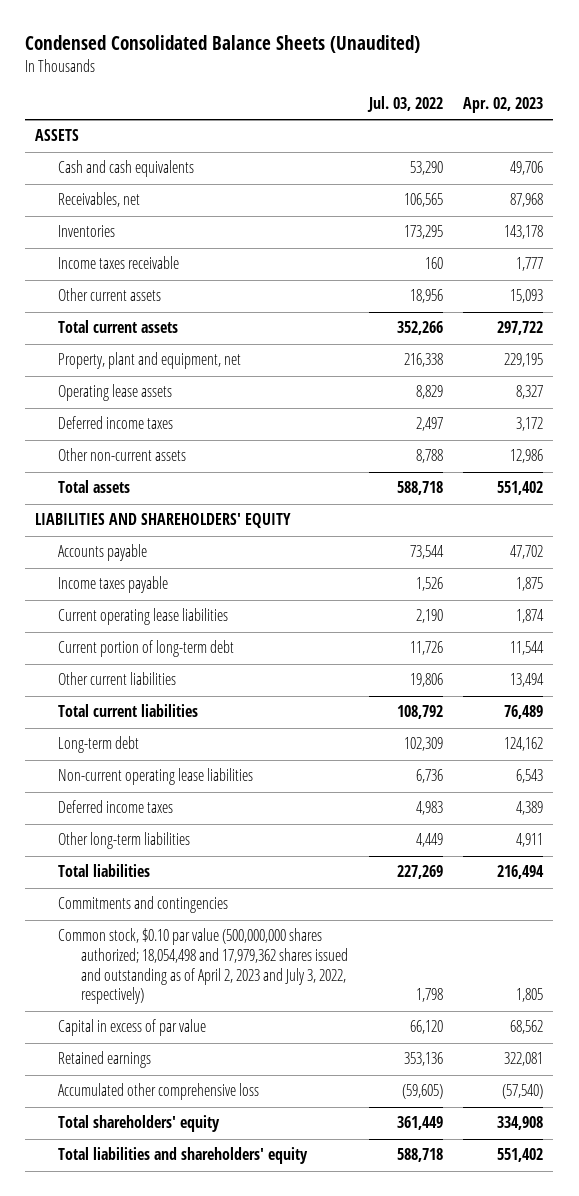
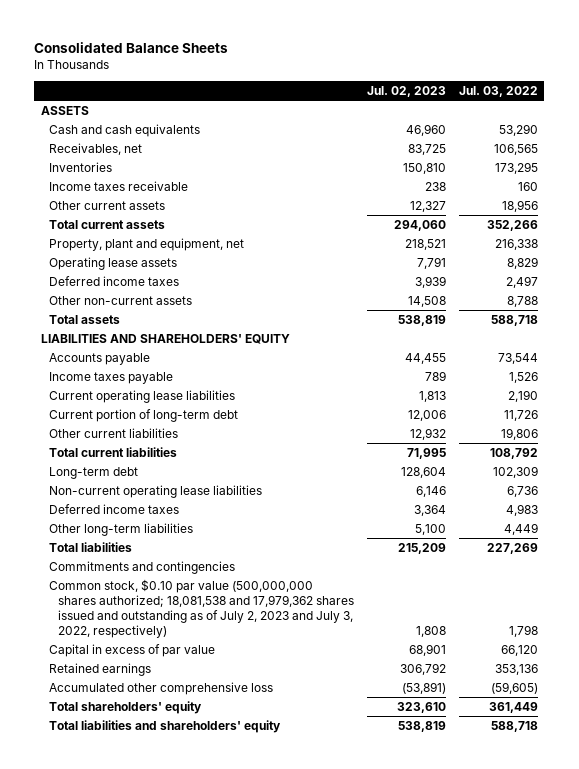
- Condensed Consolidated Balance Sheets (Unaudited)
+ Consolidated Balance Sheets
- | Jul. 03, 2022 | Apr. 02, 2023
+ | Jul. 02, 2023 | Jul. 03, 2022
- Common stock, $0.10 par value (500,000,000 shares authorized; 18,054,498 and 17,979,362 shares issued and outstanding as of April 2, 2023 and July 3, 2022, respectively) | 1,798 | 1,805
+ Common stock, $0.10 par value (500,000,000 shares authorized; 18,081,538 and 17,979,362 shares issued and outstanding as of July 2, 2023 and July 3, 2022, respectively) | 1,808 | 1,798

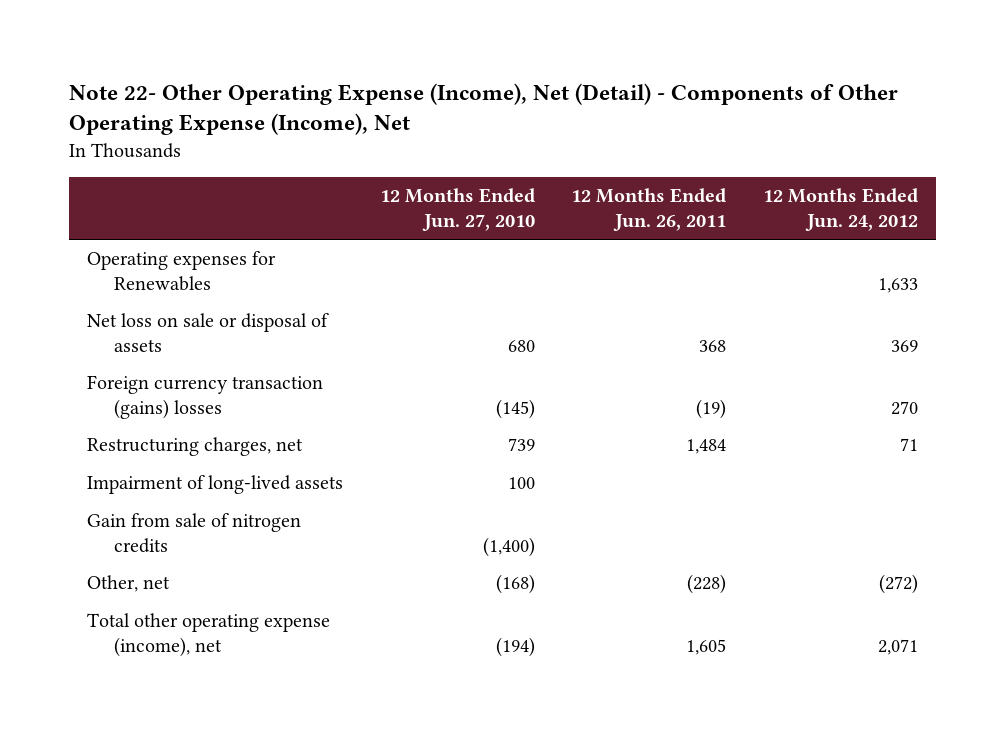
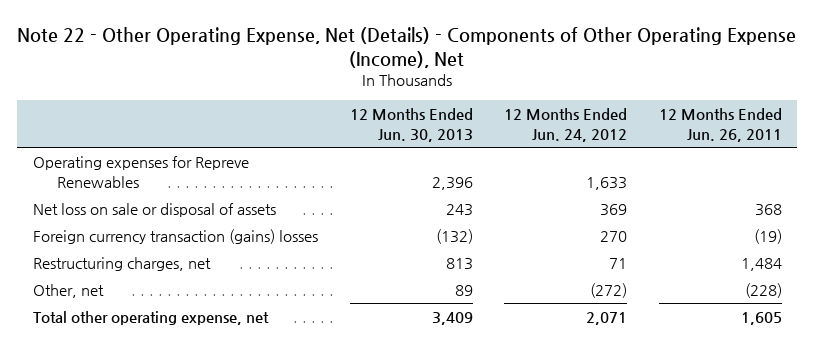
- Note 22- Other Operating Expense (Income), Net (Detail) - Components of Other Operating Expense (Income), Net
+ Note 22 - Other Operating Expense, Net (Details) - Components of Other Operating Expense (Income), Net
- | 12 Months Ended Jun. 27, 2010 | 12 Months Ended Jun. 26, 2011 | 12 Months Ended Jun. 24, 2012
+ | 12 Months Ended Jun. 30, 2013 | 12 Months Ended Jun. 24, 2012 | 12 Months Ended Jun. 26, 2011
- Operating expenses for Renewables | | | 1,633
+ Operating expenses for Repreve Renewables | 2,396 | 1,633 |
- Impairment of long-lived assets | 100 | |
- Gain from sale of nitrogen credits | (1,400) | |
- Total other operating expense (income), net | (194) | 1,605 | 2,071
+ Total other operating expense, net | 3,409 | 2,071 | 1,605

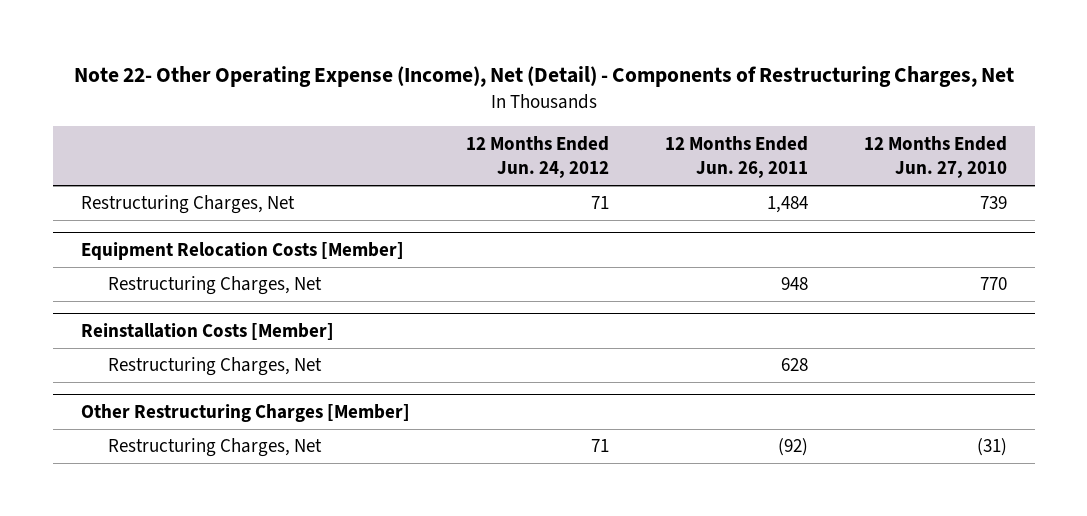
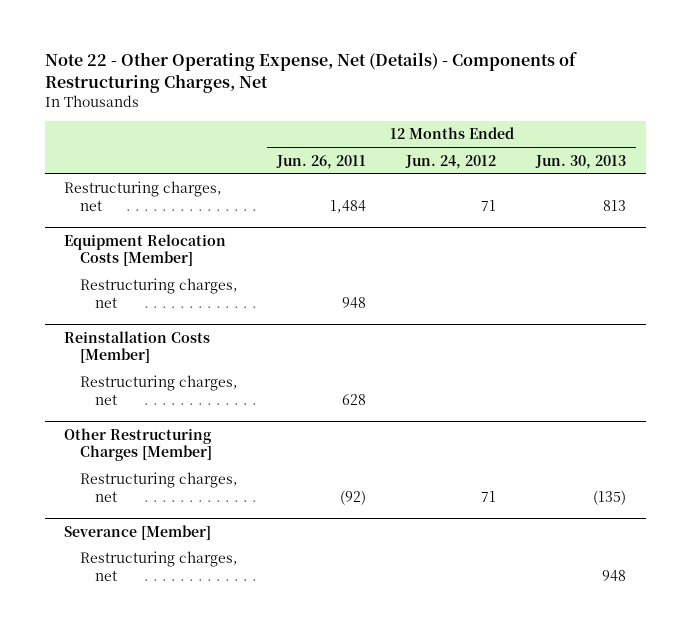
- Note 22- Other Operating Expense (Income), Net (Detail) - Components of Restructuring Charges, Net
+ Note 22 - Other Operating Expense, Net (Details) - Components of Restructuring Charges, Net
- | 12 Months Ended Jun. 24, 2012 | 12 Months Ended Jun. 26, 2011 | 12 Months Ended Jun. 27, 2010
+ | 12 Months Ended Jun. 26, 2011 | 12 Months Ended Jun. 24, 2012 | 12 Months Ended Jun. 30, 2013
- Restructuring Charges, Net | 71 | 1,484 | 739
+ Restructuring charges, net | 1,484 | 71 | 813
@ Equipment Relocation Costs [Member]
- Restructuring Charges, Net | | 948 | 770
+ Restructuring charges, net | 948 | |
@ Reinstallation Costs [Member]
- Restructuring Charges, Net | | 628 |
+ Restructuring charges, net | 628 | |
@ Other Restructuring Charges [Member]
- Restructuring Charges, Net | 71 | (92) | (31)
+ Restructuring charges, net | (92) | 71 | (135)
+ Severance [Member]
+ Restructuring charges, net | | | 948

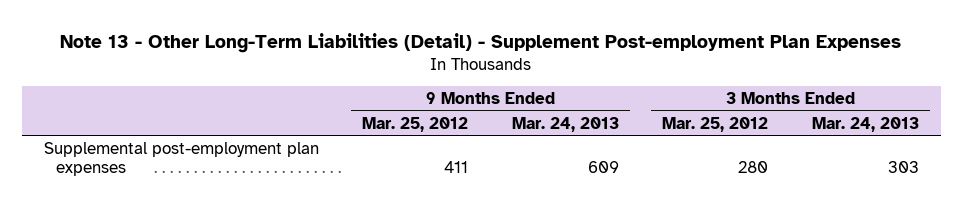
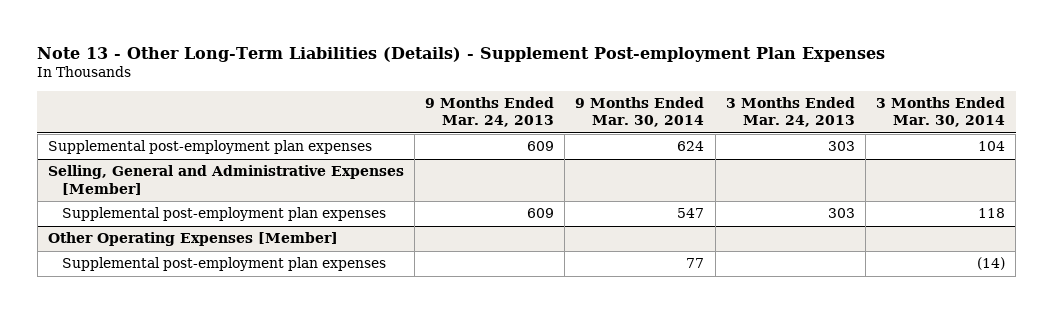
- Note 13 - Other Long-Term Liabilities (Detail) - Supplement Post-employment Plan Expenses
+ Note 13 - Other Long-Term Liabilities (Details) - Supplement Post-employment Plan Expenses
- | 9 Months Ended Mar. 25, 2012 | 9 Months Ended Mar. 24, 2013 | 3 Months Ended Mar. 25, 2012 | 3 Months Ended Mar. 24, 2013
+ | 9 Months Ended Mar. 24, 2013 | 9 Months Ended Mar. 30, 2014 | 3 Months Ended Mar. 24, 2013 | 3 Months Ended Mar. 30, 2014
+ Selling, General and Administrative Expenses [Member]
+ Supplemental post-employment plan expenses | 609 | 547 | 303 | 118
+ Other Operating Expenses [Member]
+ Supplemental post-employment plan expenses | | 77 | | (14)

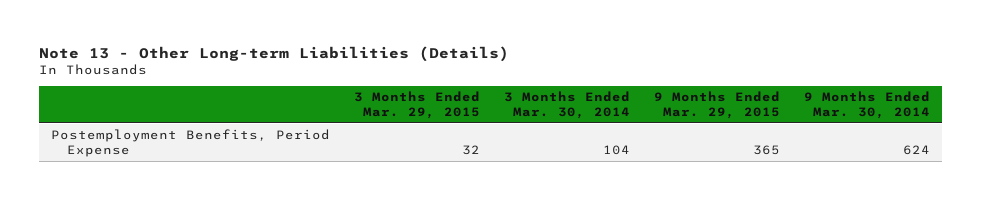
- Note 13 - Other Long-Term Liabilities (Details) - Supplement Post-employment Plan Expenses
+ Note 13 - Other Long-term Liabilities (Details)
- | 9 Months Ended Mar. 24, 2013 | 9 Months Ended Mar. 30, 2014 | 3 Months Ended Mar. 24, 2013 | 3 Months Ended Mar. 30, 2014
+ | 3 Months Ended Mar. 29, 2015 | 3 Months Ended Mar. 30, 2014 | 9 Months Ended Mar. 29, 2015 | 9 Months Ended Mar. 30, 2014
- Supplemental post-employment plan expenses | 609 | 624 | 303 | 104
- Selling, General and Administrative Expenses [Member]
- Supplemental post-employment plan expenses | 609 | 547 | 303 | 118
- Other Operating Expenses [Member]
- Supplemental post-employment plan expenses | | 77 | | (14)
+ Postemployment Benefits, Period Expense | 32 | 104 | 365 | 624

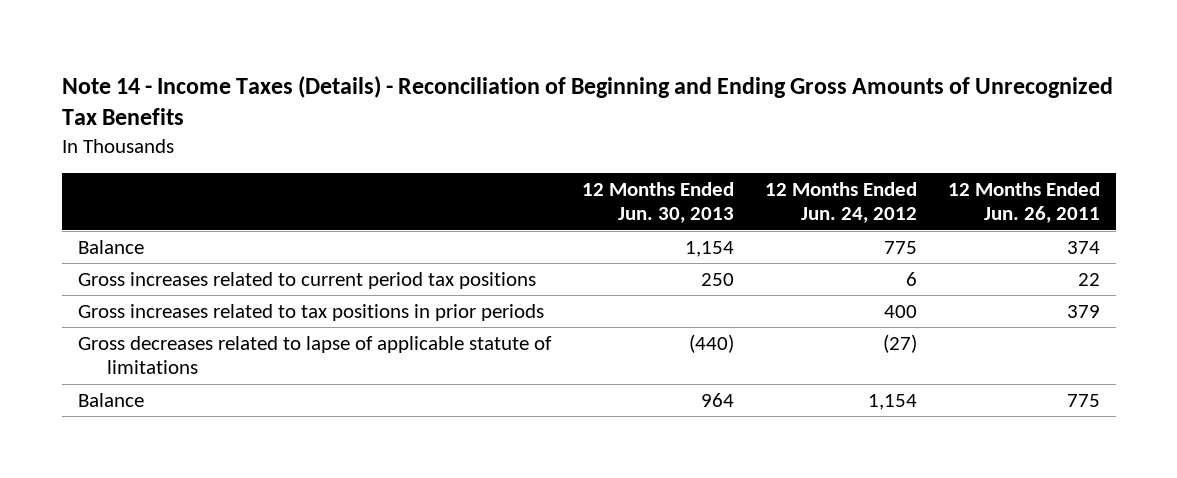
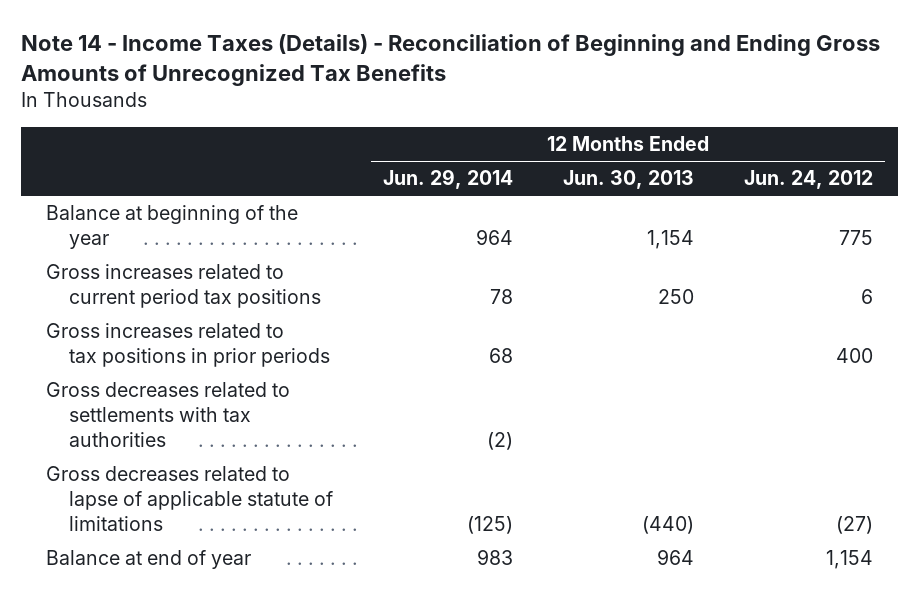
- | 12 Months Ended Jun. 30, 2013 | 12 Months Ended Jun. 24, 2012 | 12 Months Ended Jun. 26, 2011
+ | 12 Months Ended Jun. 29, 2014 | 12 Months Ended Jun. 30, 2013 | 12 Months Ended Jun. 24, 2012
- Balance | 1,154 | 775 | 374
+ Balance at beginning of the year | 964 | 1,154 | 775
+ Gross decreases related to settlements with tax authorities | (2) | |
- Balance | 964 | 1,154 | 775
+ Balance at end of year | 983 | 964 | 1,154

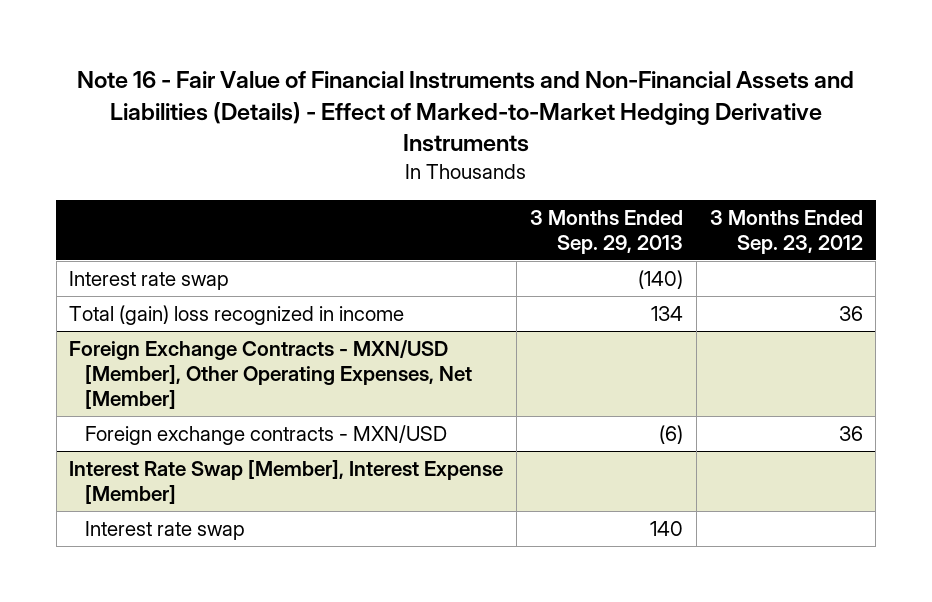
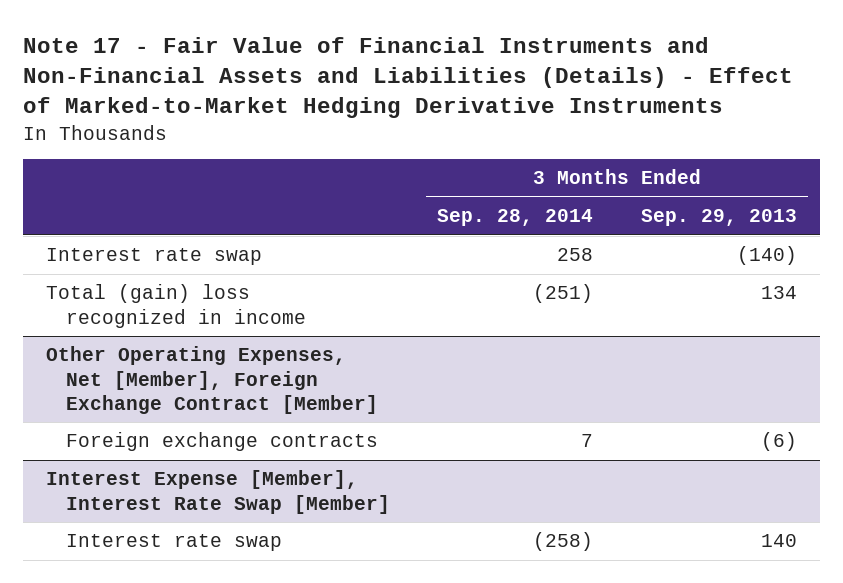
- Note 16 - Fair Value of Financial Instruments and Non-Financial Assets and Liabilities (Details) - Effect of Marked-to-Market Hedging Derivative Instruments
+ Note 17 - Fair Value of Financial Instruments and Non-Financial Assets and Liabilities (Details) - Effect of Marked-to-Market Hedging Derivative Instruments
- | 3 Months Ended Sep. 29, 2013 | 3 Months Ended Sep. 23, 2012
+ | 3 Months Ended Sep. 28, 2014 | 3 Months Ended Sep. 29, 2013
- Foreign Exchange Contracts - MXN/USD [Member], Other Operating Expenses, Net [Member]
- Foreign exchange contracts - MXN/USD | (6) | 36
- Interest Rate Swap [Member], Interest Expense [Member]
+ Other Operating Expenses, Net [Member], Foreign Exchange Contract [Member]
+ Foreign exchange contracts | 7 | (6)
+ Interest Expense [Member], Interest Rate Swap [Member]

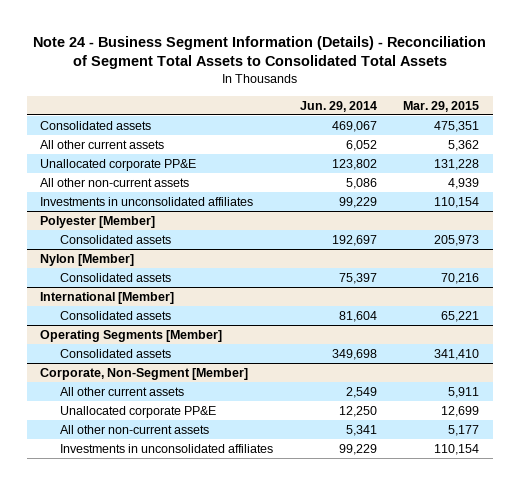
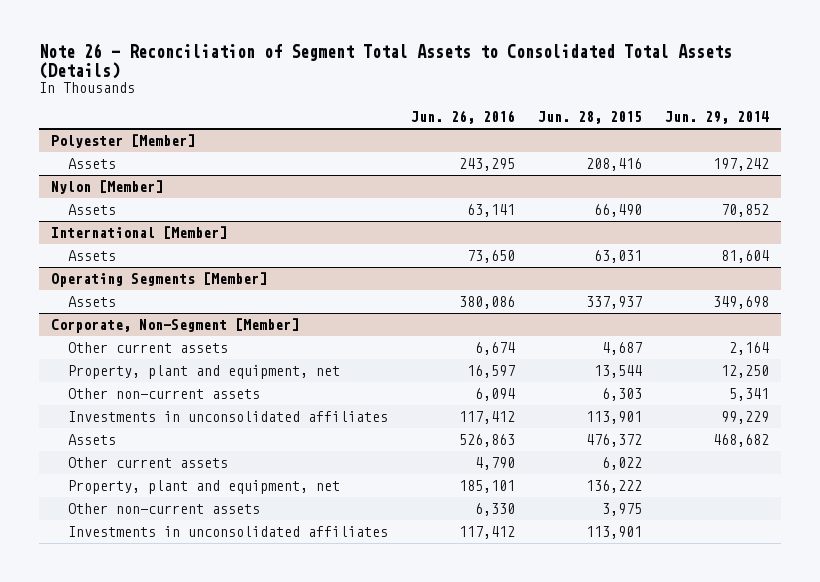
- Note 24 - Business Segment Information (Details) - Reconciliation of Segment Total Assets to Consolidated Total Assets
+ Note 26 - Reconciliation of Segment Total Assets to Consolidated Total Assets (Details)
- | Jun. 29, 2014 | Mar. 29, 2015
+ | Jun. 26, 2016 | Jun. 28, 2015 | Jun. 29, 2014
- Consolidated assets | 469,067 | 475,351
- All other current assets | 6,052 | 5,362
- Unallocated corporate PP&E | 123,802 | 131,228
- All other non-current assets | 5,086 | 4,939
- Investments in unconsolidated affiliates | 99,229 | 110,154
@ Polyester [Member]
- Consolidated assets | 192,697 | 205,973
+ Assets | 243,295 | 208,416 | 197,242
@ Nylon [Member]
- Consolidated assets | 75,397 | 70,216
+ Assets | 63,141 | 66,490 | 70,852
@ International [Member]
- Consolidated assets | 81,604 | 65,221
+ Assets | 73,650 | 63,031 | 81,604
@ Operating Segments [Member]
- Consolidated assets | 349,698 | 341,410
+ Assets | 380,086 | 337,937 | 349,698
@ Corporate, Non-Segment [Member]
- All other current assets | 2,549 | 5,911
- Unallocated corporate PP&E | 12,250 | 12,699
- All other non-current assets | 5,341 | 5,177
+ Other current assets | 6,674 | 4,687 | 2,164
+ Property, plant and equipment, net | 16,597 | 13,544 | 12,250
+ Other non-current assets | 6,094 | 6,303 | 5,341
+ Assets | 526,863 | 476,372 | 468,682
+ Other current assets | 4,790 | 6,022 |
+ Property, plant and equipment, net | 185,101 | 136,222 |
+ Other non-current assets | 6,330 | 3,975 |
+ Investments in unconsolidated affiliates | 117,412 | 113,901 |

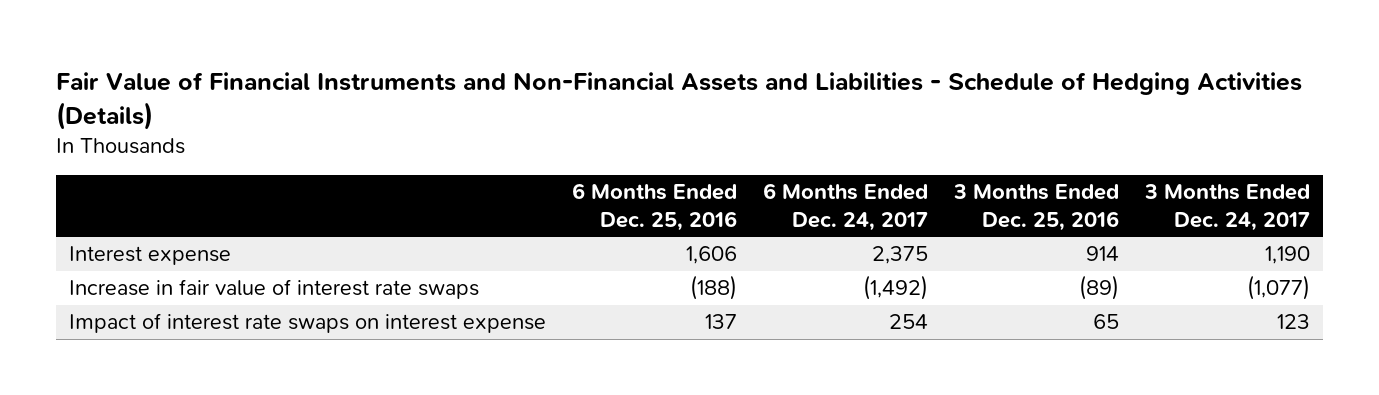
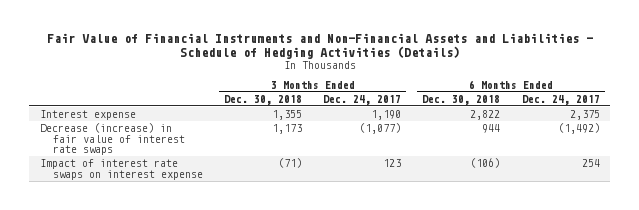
- | 6 Months Ended Dec. 25, 2016 | 6 Months Ended Dec. 24, 2017 | 3 Months Ended Dec. 25, 2016 | 3 Months Ended Dec. 24, 2017
+ | 3 Months Ended Dec. 30, 2018 | 3 Months Ended Dec. 24, 2017 | 6 Months Ended Dec. 30, 2018 | 6 Months Ended Dec. 24, 2017
- Increase in fair value of interest rate swaps | (188) | (1,492) | (89) | (1,077)
+ Decrease (increase) in fair value of interest rate swaps | 1,173 | (1,077) | 944 | (1,492)

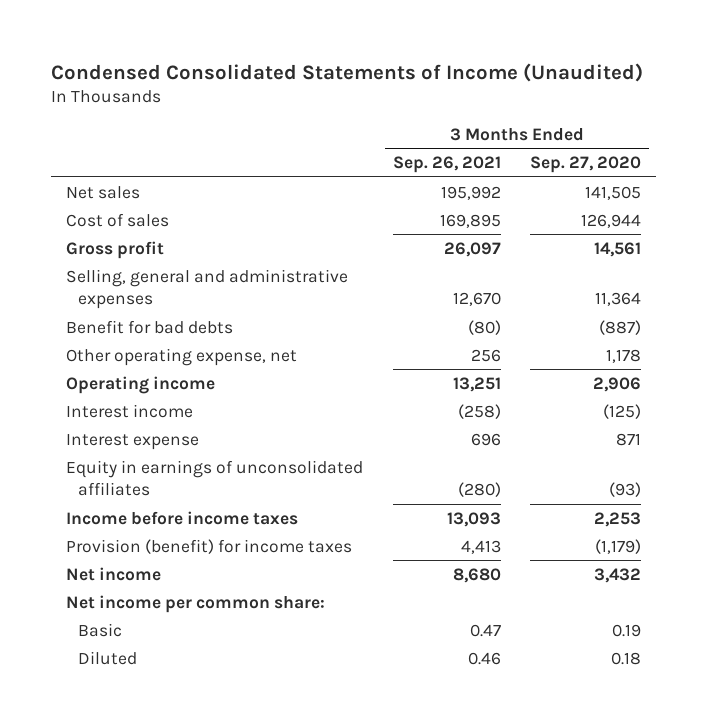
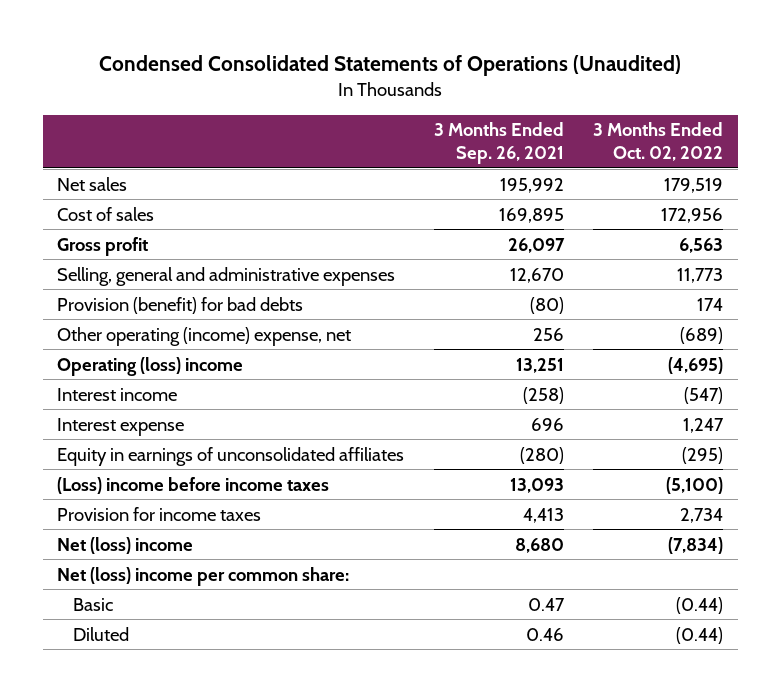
- Condensed Consolidated Statements of Income (Unaudited)
+ Condensed Consolidated Statements of Operations (Unaudited)
- | 3 Months Ended Sep. 26, 2021 | 3 Months Ended Sep. 27, 2020
+ | 3 Months Ended Sep. 26, 2021 | 3 Months Ended Oct. 02, 2022
- Benefit for bad debts | (80) | (887)
- Other operating expense, net | 256 | 1,178
- Operating income | 13,251 | 2,906
+ Provision (benefit) for bad debts | (80) | 174
+ Other operating (income) expense, net | 256 | (689)
+ Operating (loss) income | 13,251 | (4,695)
- Income before income taxes | 13,093 | 2,253
- Provision (benefit) for income taxes | 4,413 | (1,179)
- Net income | 8,680 | 3,432
- Net income per common share:
+ (Loss) income before income taxes | 13,093 | (5,100)
+ Provision for income taxes | 4,413 | 2,734
+ Net (loss) income | 8,680 | (7,834)
+ Net (loss) income per common share:

